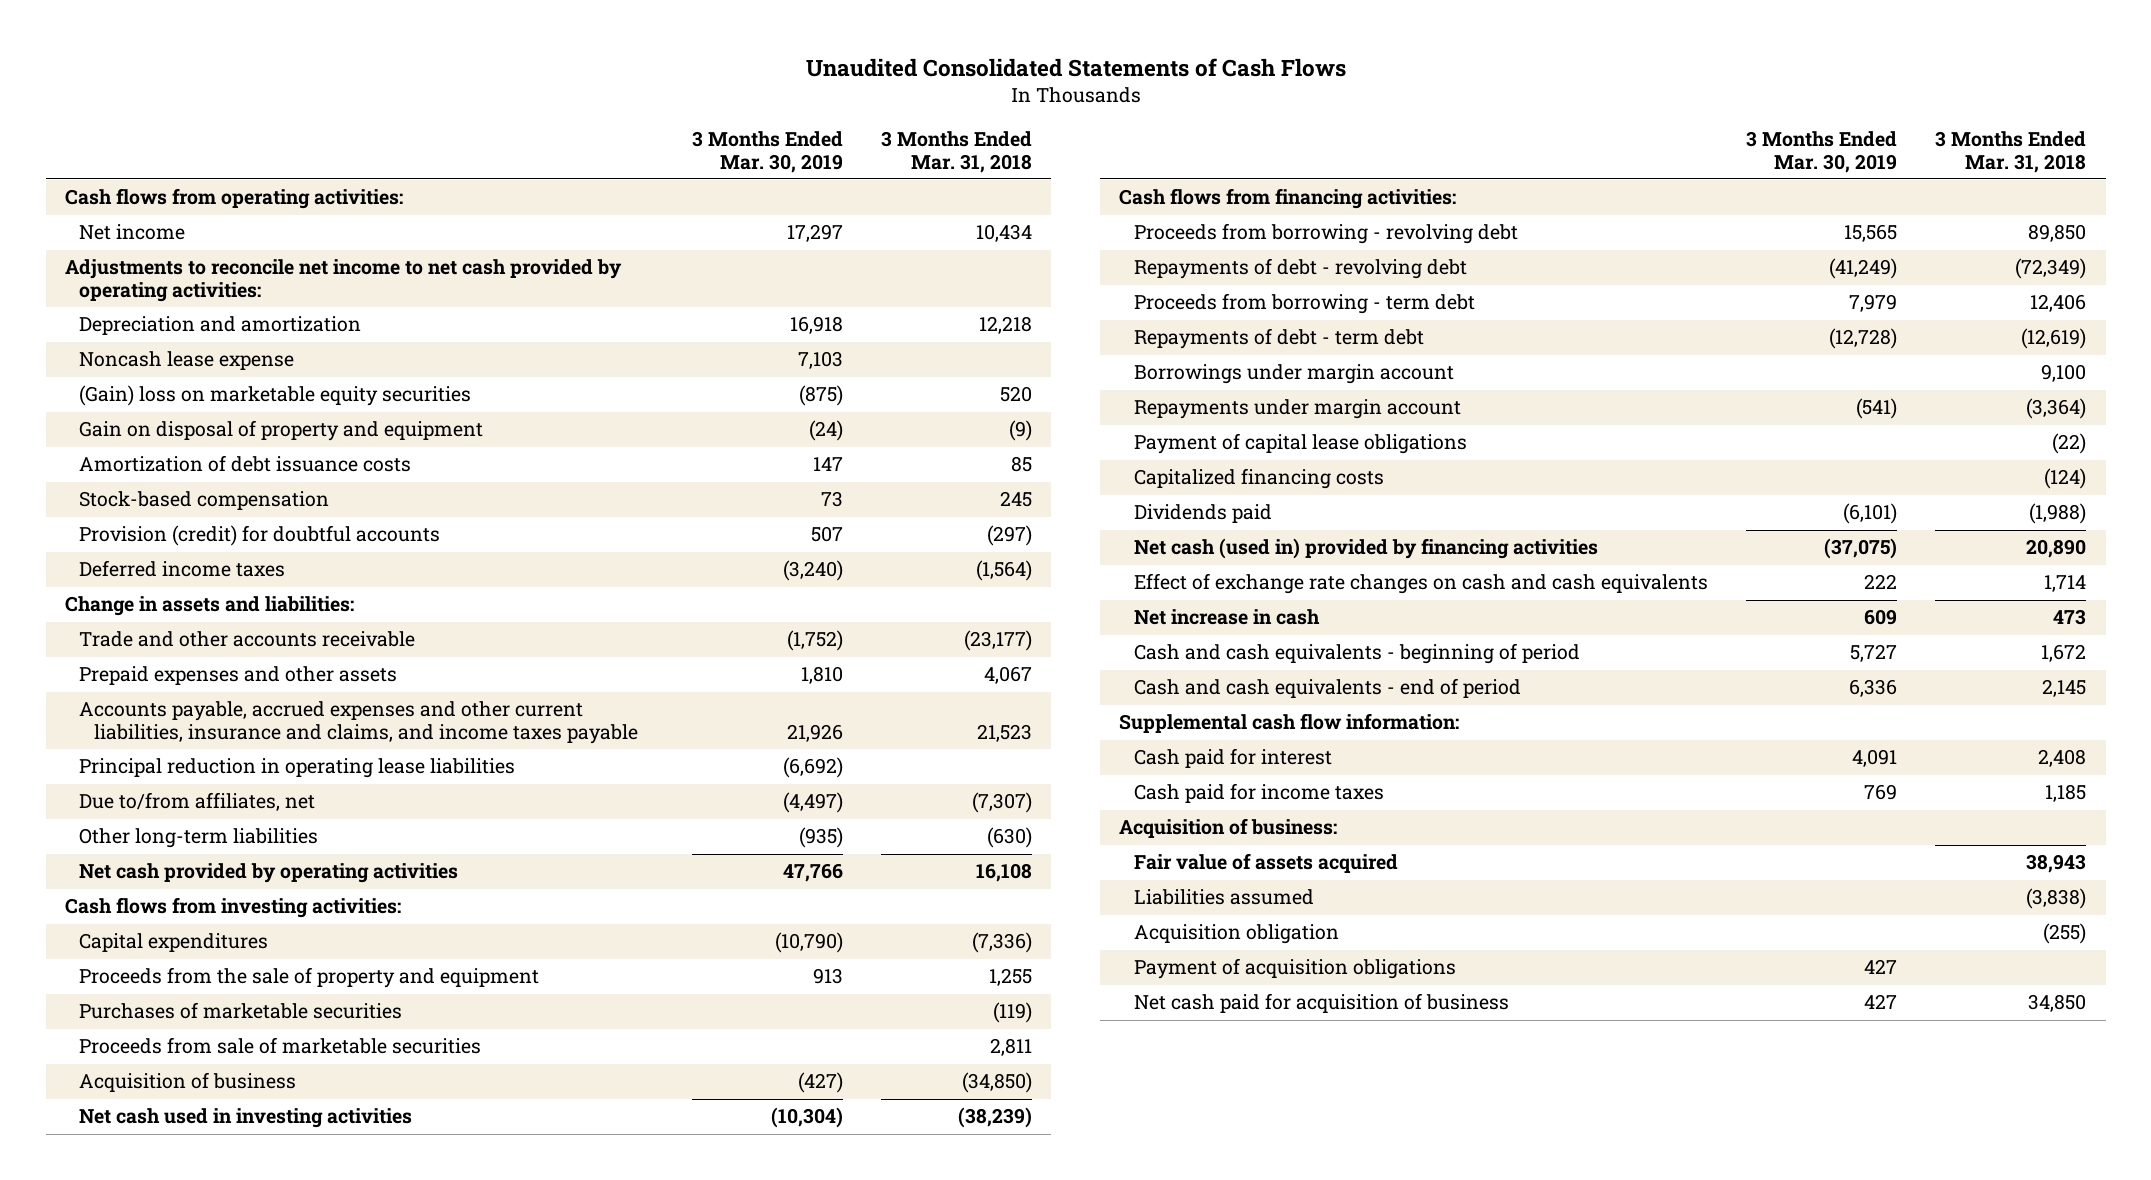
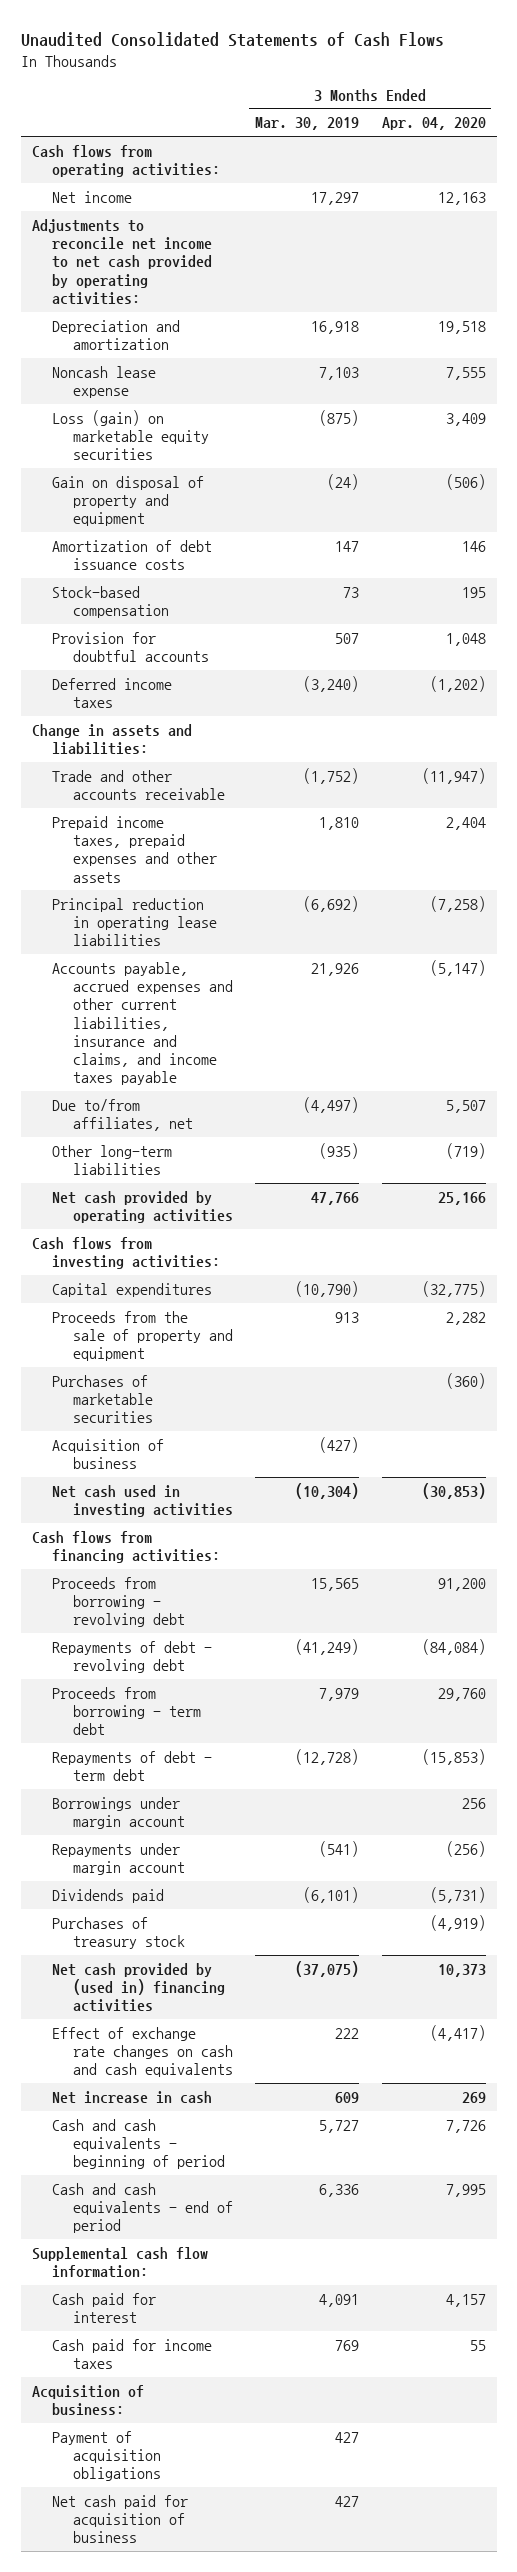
- | 3 Months Ended Mar. 30, 2019 | 3 Months Ended Mar. 31, 2018
+ | 3 Months Ended Mar. 30, 2019 | 3 Months Ended Apr. 04, 2020
- (Gain) loss on marketable equity securities | (875) | 520
+ Loss (gain) on marketable equity securities | (875) | 3,409
- Provision (credit) for doubtful accounts | 507 | (297)
+ Provision for doubtful accounts | 507 | 1,048
- Prepaid expenses and other assets | 1,810 | 4,067
+ Prepaid income taxes, prepaid expenses and other assets | 1,810 | 2,404
moved down: Accounts payable, accrued expenses and other current liabilities, insurance and claims, and income taxes payable | 21,926 | (5,147)
- Proceeds from sale of marketable securities | | 2,811
- Payment of capital lease obligations | | (22)
- Capitalized financing costs | | (124)
- Net cash (used in) provided by financing activities | (37,075) | 20,890
+ Purchases of treasury stock | | (4,919)
+ Net cash provided by (used in) financing activities | (37,075) | 10,373
- Fair value of assets acquired | | 38,943
- Liabilities assumed | | (3,838)
- Acquisition obligation | | (255)

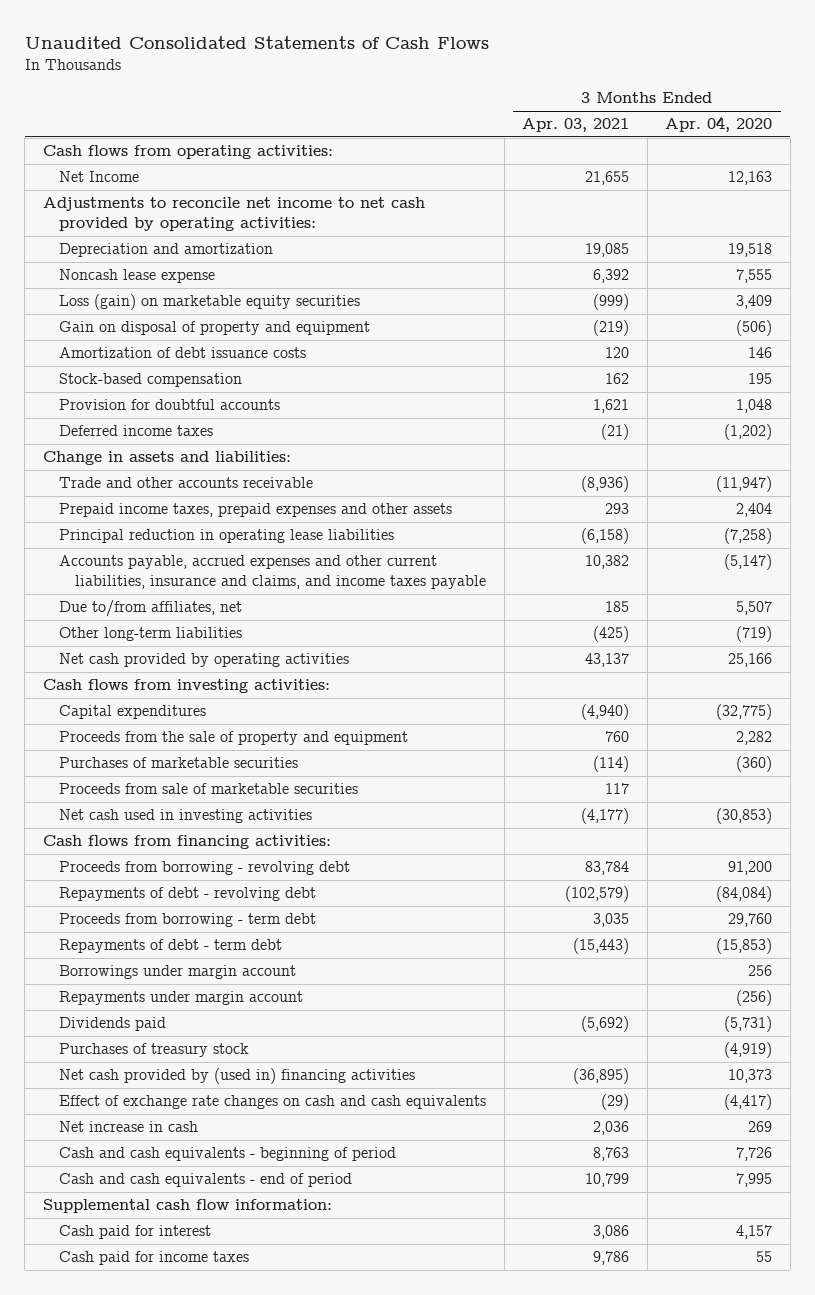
- | 3 Months Ended Mar. 30, 2019 | 3 Months Ended Apr. 04, 2020
+ | 3 Months Ended Apr. 03, 2021 | 3 Months Ended Apr. 04, 2020
- Net income | 17,297 | 12,163
+ Net Income | 21,655 | 12,163
- Acquisition of business | (427) |
+ Proceeds from sale of marketable securities | 117 |
- Acquisition of business:
- Payment of acquisition obligations | 427 |
- Net cash paid for acquisition of business | 427 |

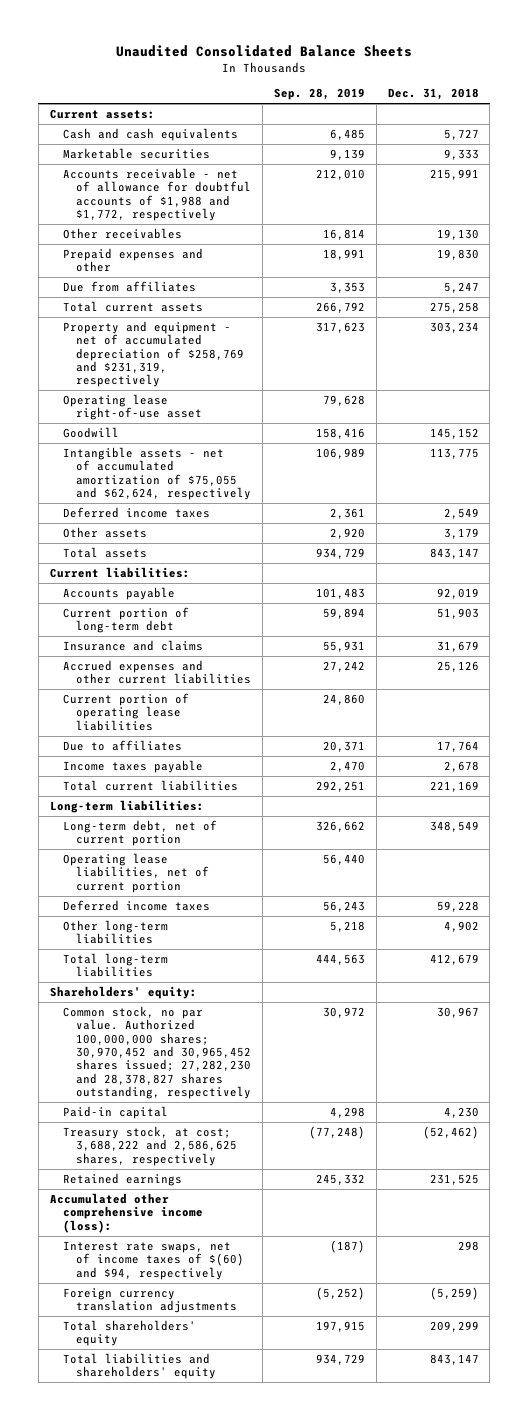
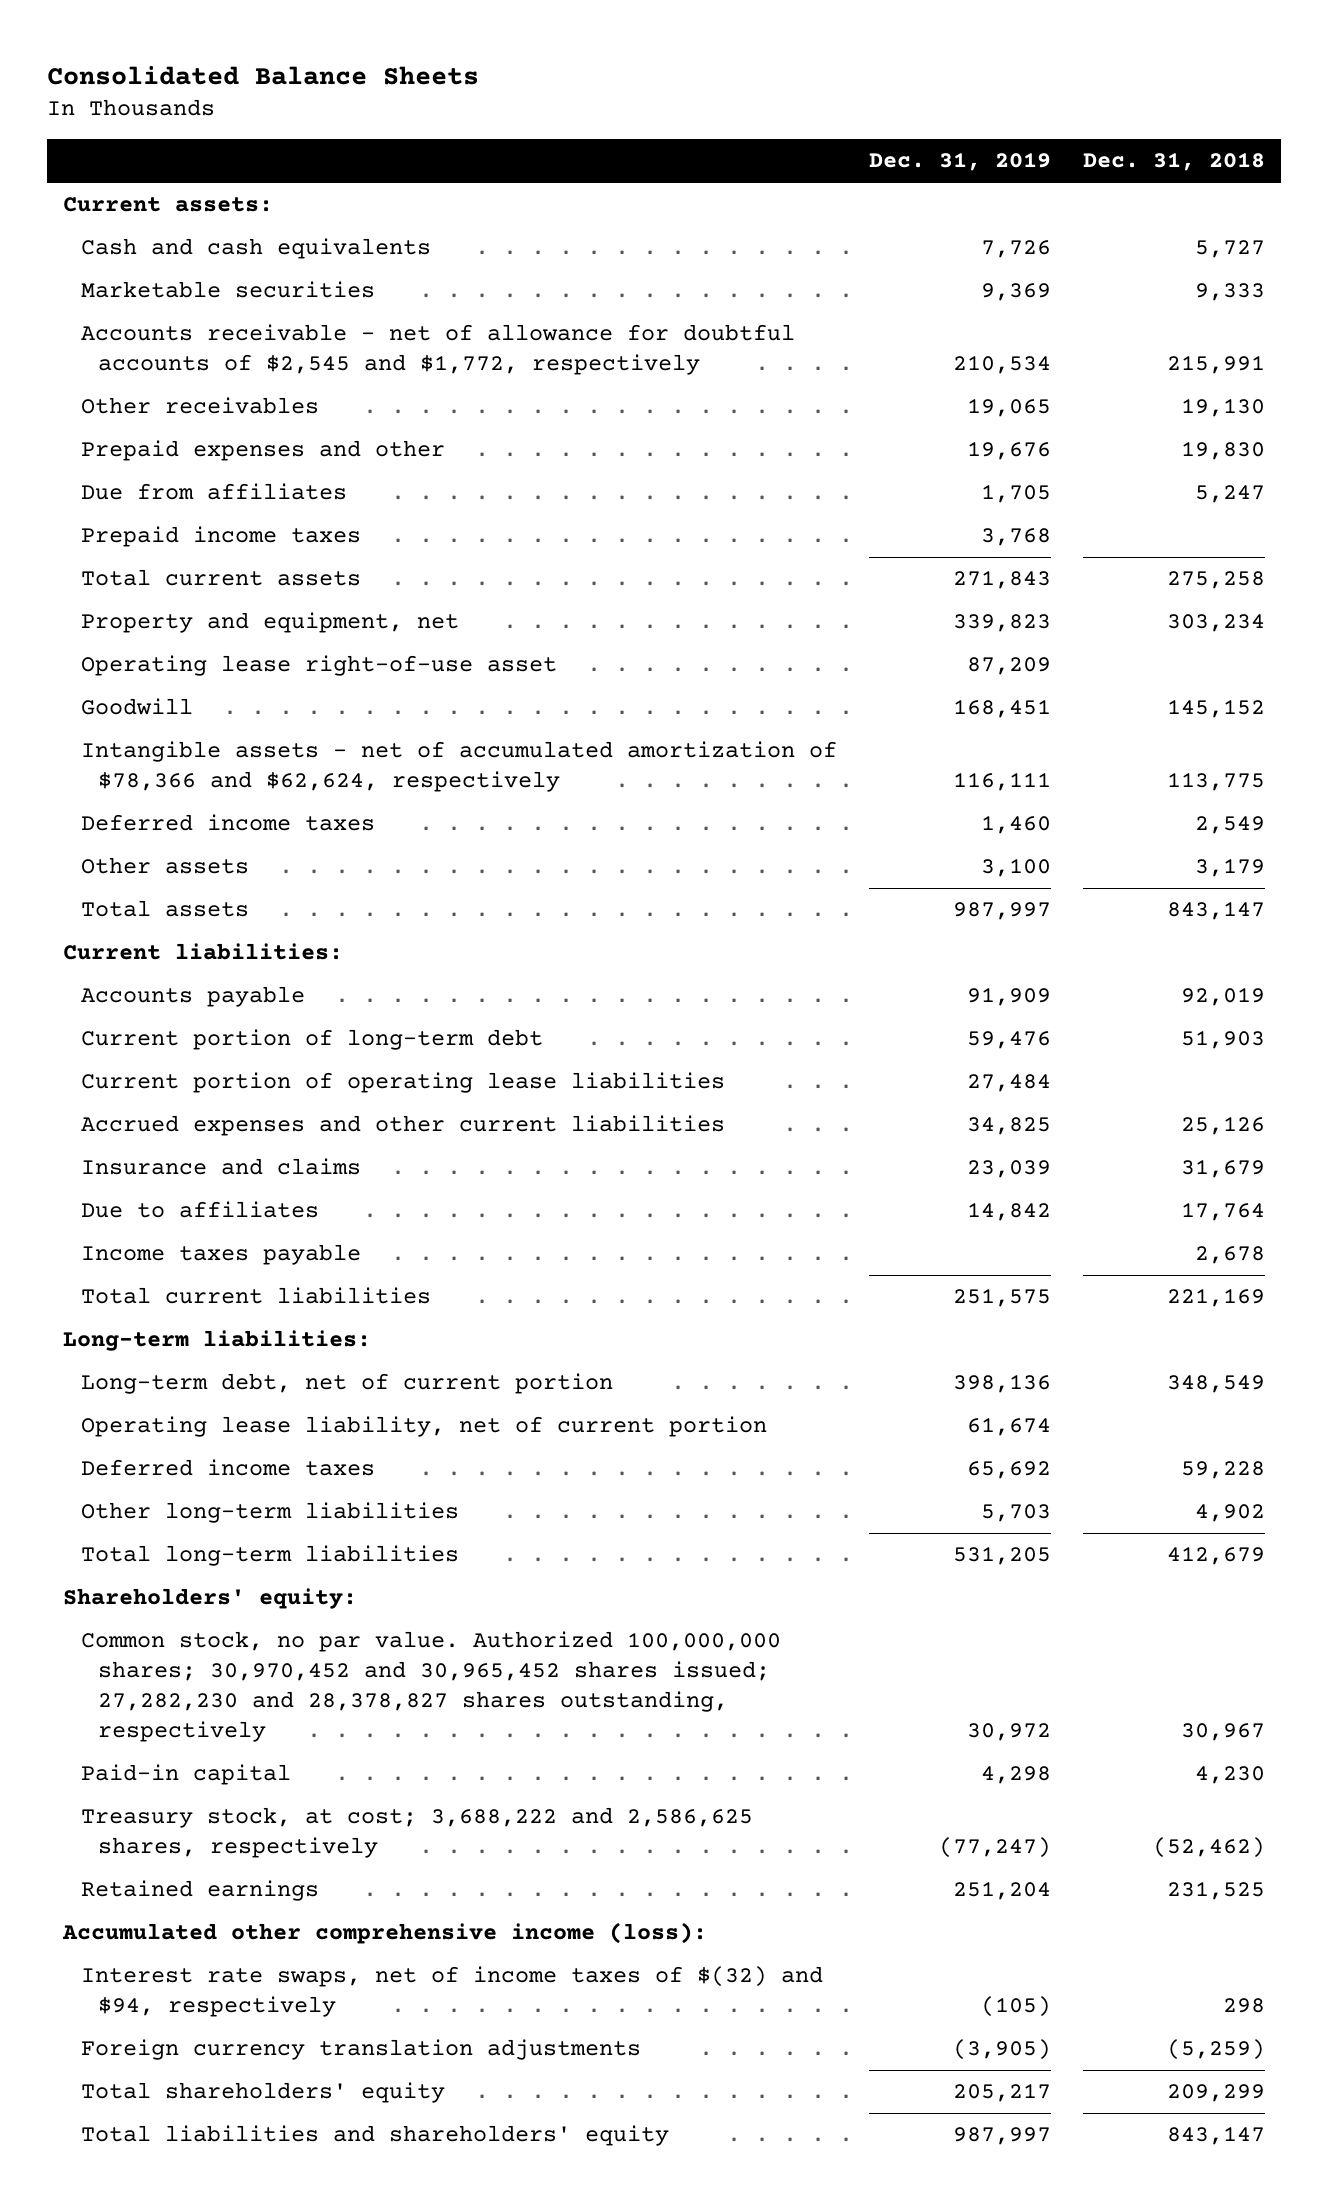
- Unaudited Consolidated Balance Sheets
+ Consolidated Balance Sheets
- | Sep. 28, 2019 | Dec. 31, 2018
+ | Dec. 31, 2019 | Dec. 31, 2018
- Accounts receivable - net of allowance for doubtful accounts of $1,988 and $1,772, respectively | 212,010 | 215,991
+ Accounts receivable - net of allowance for doubtful accounts of $2,545 and $1,772, respectively | 210,534 | 215,991
+ Prepaid income taxes | 3,768 |
- Property and equipment - net of accumulated depreciation of $258,769 and $231,319, respectively | 317,623 | 303,234
+ Property and equipment, net | 339,823 | 303,234
- Intangible assets - net of accumulated amortization of $75,055 and $62,624, respectively | 106,989 | 113,775
+ Intangible assets - net of accumulated amortization of $78,366 and $62,624, respectively | 116,111 | 113,775
moved down: Accrued expenses and other current liabilities | 34,825 | 25,126
moved down: Insurance and claims | 23,039 | 31,679
- Operating lease liabilities, net of current portion | 56,440 |
+ Operating lease liability, net of current portion | 61,674 |
- Interest rate swaps, net of income taxes of $(60) and $94, respectively | (187) | 298
+ Interest rate swaps, net of income taxes of $(32) and $94, respectively | (105) | 298

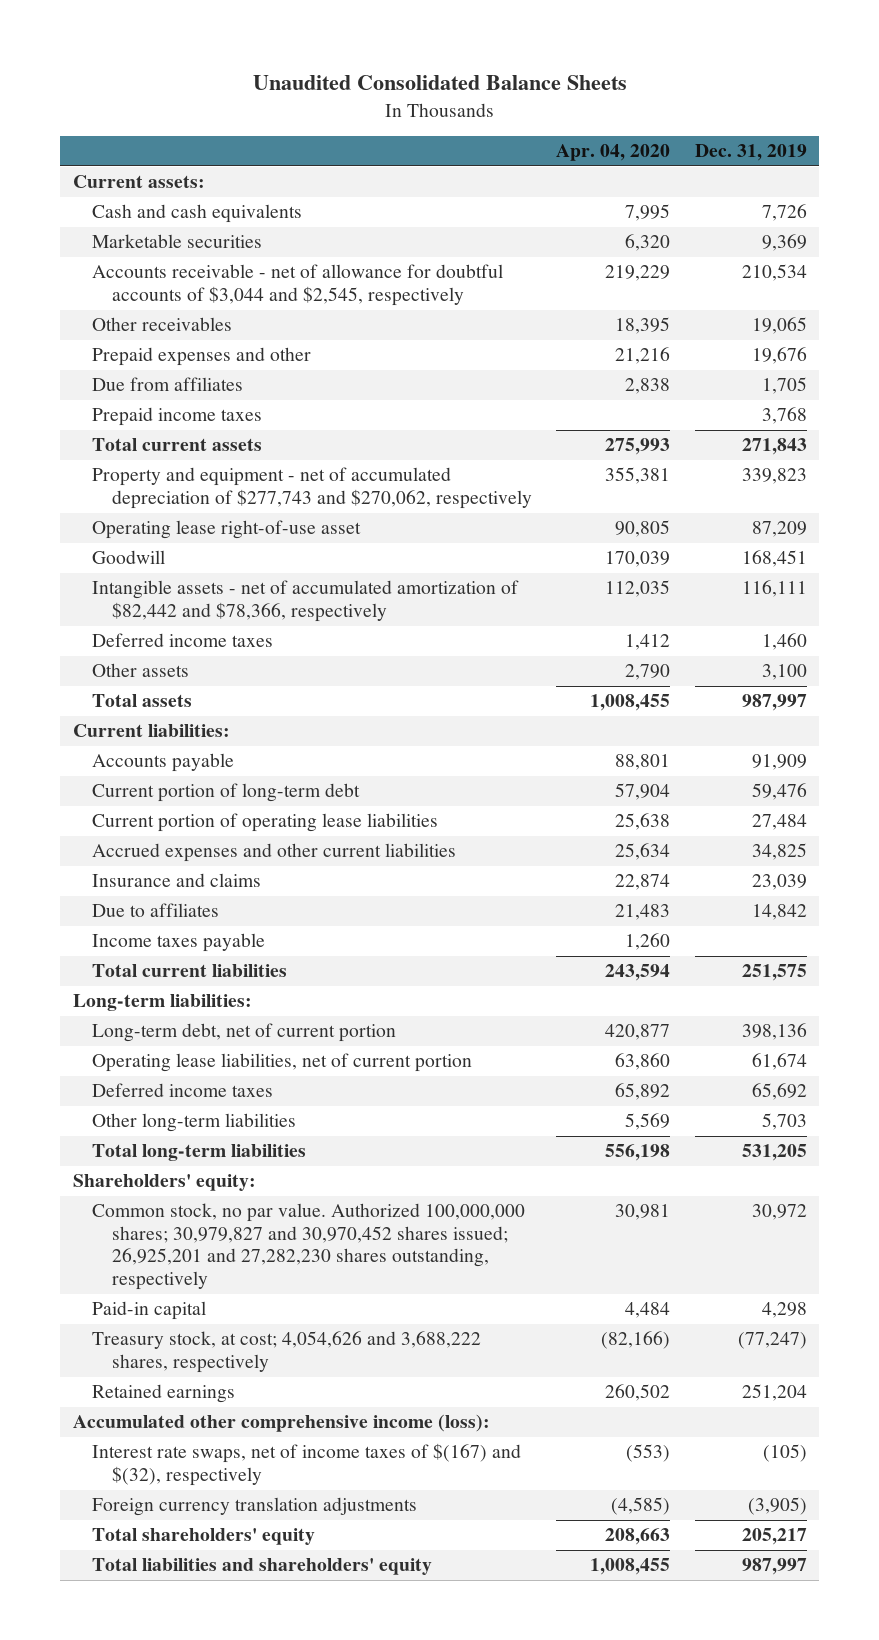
- Consolidated Balance Sheets
+ Unaudited Consolidated Balance Sheets
- | Dec. 31, 2019 | Dec. 31, 2018
+ | Apr. 04, 2020 | Dec. 31, 2019
- Accounts receivable - net of allowance for doubtful accounts of $2,545 and $1,772, respectively | 210,534 | 215,991
+ Accounts receivable - net of allowance for doubtful accounts of $3,044 and $2,545, respectively | 219,229 | 210,534
- Property and equipment, net | 339,823 | 303,234
+ Property and equipment - net of accumulated depreciation of $277,743 and $270,062, respectively | 355,381 | 339,823
- Intangible assets - net of accumulated amortization of $78,366 and $62,624, respectively | 116,111 | 113,775
+ Intangible assets - net of accumulated amortization of $82,442 and $78,366, respectively | 112,035 | 116,111
- Operating lease liability, net of current portion | 61,674 |
+ Operating lease liabilities, net of current portion | 63,860 | 61,674
- Common stock, no par value. Authorized 100,000,000 shares; 30,970,452 and 30,965,452 shares issued; 27,282,230 and 28,378,827 shares outstanding, respectively | 30,972 | 30,967
+ Common stock, no par value. Authorized 100,000,000 shares; 30,979,827 and 30,970,452 shares issued; 26,925,201 and 27,282,230 shares outstanding, respectively | 30,981 | 30,972
- Treasury stock, at cost; 3,688,222 and 2,586,625 shares, respectively | (77,247) | (52,462)
+ Treasury stock, at cost; 4,054,626 and 3,688,222 shares, respectively | (82,166) | (77,247)
- Interest rate swaps, net of income taxes of $(32) and $94, respectively | (105) | 298
+ Interest rate swaps, net of income taxes of $(167) and $(32), respectively | (553) | (105)

